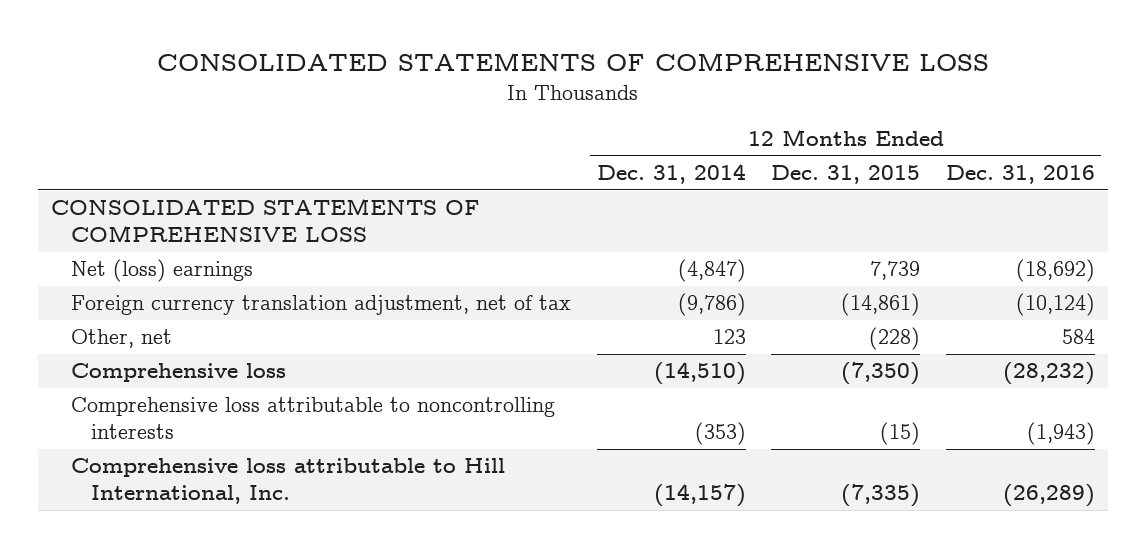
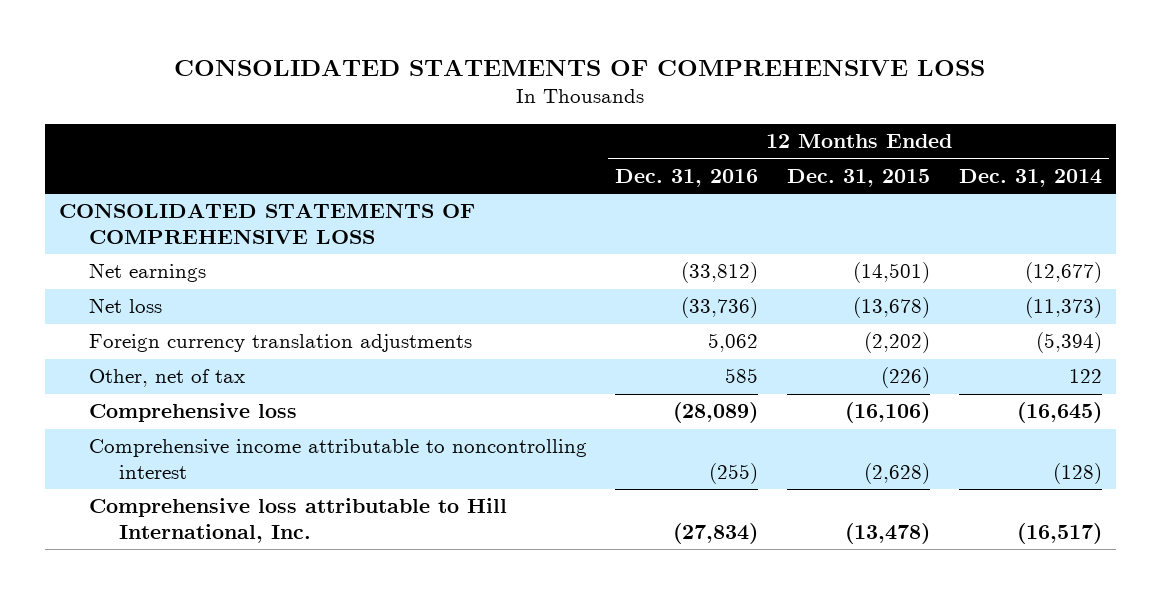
- | 12 Months Ended Dec. 31, 2014 | 12 Months Ended Dec. 31, 2015 | 12 Months Ended Dec. 31, 2016
+ | 12 Months Ended Dec. 31, 2016 | 12 Months Ended Dec. 31, 2015 | 12 Months Ended Dec. 31, 2014
- Net (loss) earnings | (4,847) | 7,739 | (18,692)
- Foreign currency translation adjustment, net of tax | (9,786) | (14,861) | (10,124)
- Other, net | 123 | (228) | 584
- Comprehensive loss | (14,510) | (7,350) | (28,232)
- Comprehensive loss attributable to noncontrolling interests | (353) | (15) | (1,943)
- Comprehensive loss attributable to Hill International, Inc. | (14,157) | (7,335) | (26,289)
+ Net earnings | (33,812) | (14,501) | (12,677)
+ Net loss | (33,736) | (13,678) | (11,373)
+ Foreign currency translation adjustments | 5,062 | (2,202) | (5,394)
+ Other, net of tax | 585 | (226) | 122
+ Comprehensive loss | (28,089) | (16,106) | (16,645)
+ Comprehensive income attributable to noncontrolling interest | (255) | (2,628) | (128)
+ Comprehensive loss attributable to Hill International, Inc. | (27,834) | (13,478) | (16,517)

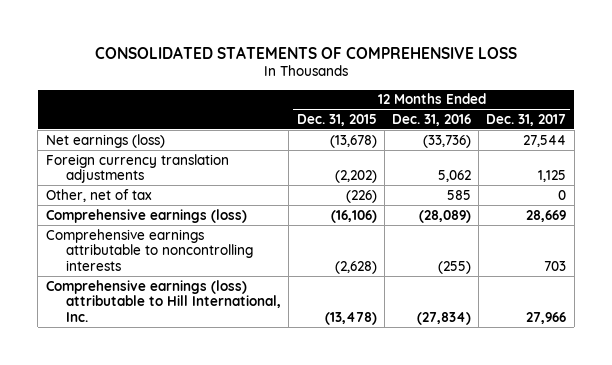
- | 12 Months Ended Dec. 31, 2016 | 12 Months Ended Dec. 31, 2015 | 12 Months Ended Dec. 31, 2014
+ | 12 Months Ended Dec. 31, 2015 | 12 Months Ended Dec. 31, 2016 | 12 Months Ended Dec. 31, 2017
- CONSOLIDATED STATEMENTS OF COMPREHENSIVE LOSS
- Net earnings | (33,812) | (14,501) | (12,677)
- Net loss | (33,736) | (13,678) | (11,373)
+ Net earnings (loss) | (13,678) | (33,736) | 27,544
- Comprehensive loss | (28,089) | (16,106) | (16,645)
- Comprehensive income attributable to noncontrolling interest | (255) | (2,628) | (128)
- Comprehensive loss attributable to Hill International, Inc. | (27,834) | (13,478) | (16,517)
+ Comprehensive earnings (loss) | (16,106) | (28,089) | 28,669
+ Comprehensive earnings attributable to noncontrolling interests | (2,628) | (255) | 703
+ Comprehensive earnings (loss) attributable to Hill International, Inc. | (13,478) | (27,834) | 27,966

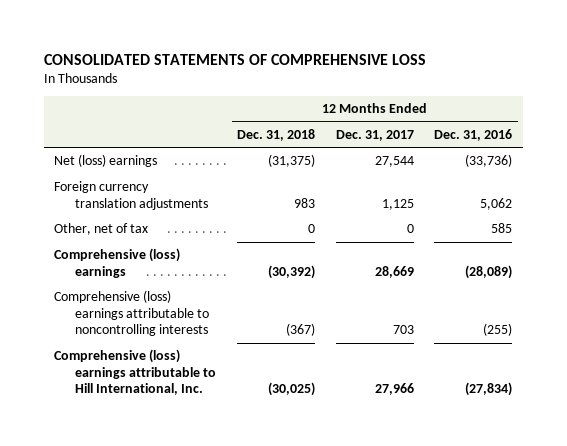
- | 12 Months Ended Dec. 31, 2015 | 12 Months Ended Dec. 31, 2016 | 12 Months Ended Dec. 31, 2017
+ | 12 Months Ended Dec. 31, 2018 | 12 Months Ended Dec. 31, 2017 | 12 Months Ended Dec. 31, 2016
- Net earnings (loss) | (13,678) | (33,736) | 27,544
+ Net (loss) earnings | (31,375) | 27,544 | (33,736)
- Comprehensive earnings (loss) | (16,106) | (28,089) | 28,669
- Comprehensive earnings attributable to noncontrolling interests | (2,628) | (255) | 703
- Comprehensive earnings (loss) attributable to Hill International, Inc. | (13,478) | (27,834) | 27,966
+ Comprehensive (loss) earnings | (30,392) | 28,669 | (28,089)
+ Comprehensive (loss) earnings attributable to noncontrolling interests | (367) | 703 | (255)
+ Comprehensive (loss) earnings attributable to Hill International, Inc. | (30,025) | 27,966 | (27,834)

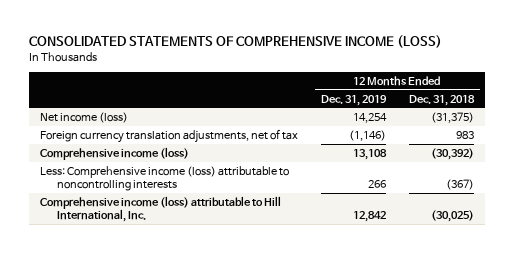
- CONSOLIDATED STATEMENTS OF COMPREHENSIVE LOSS
+ CONSOLIDATED STATEMENTS OF COMPREHENSIVE INCOME (LOSS)
- | 12 Months Ended Dec. 31, 2018 | 12 Months Ended Dec. 31, 2017 | 12 Months Ended Dec. 31, 2016
+ | 12 Months Ended Dec. 31, 2019 | 12 Months Ended Dec. 31, 2018
- Net (loss) earnings | (31,375) | 27,544 | (33,736)
- Foreign currency translation adjustments | 983 | 1,125 | 5,062
- Other, net of tax | 0 | 0 | 585
- Comprehensive (loss) earnings | (30,392) | 28,669 | (28,089)
- Comprehensive (loss) earnings attributable to noncontrolling interests | (367) | 703 | (255)
- Comprehensive (loss) earnings attributable to Hill International, Inc. | (30,025) | 27,966 | (27,834)
+ Net income (loss) | 14,254 | (31,375)
+ Foreign currency translation adjustments, net of tax | (1,146) | 983
+ Comprehensive income (loss) | 13,108 | (30,392)
+ Less: Comprehensive income (loss) attributable to noncontrolling interests | 266 | (367)
+ Comprehensive income (loss) attributable to Hill International, Inc. | 12,842 | (30,025)

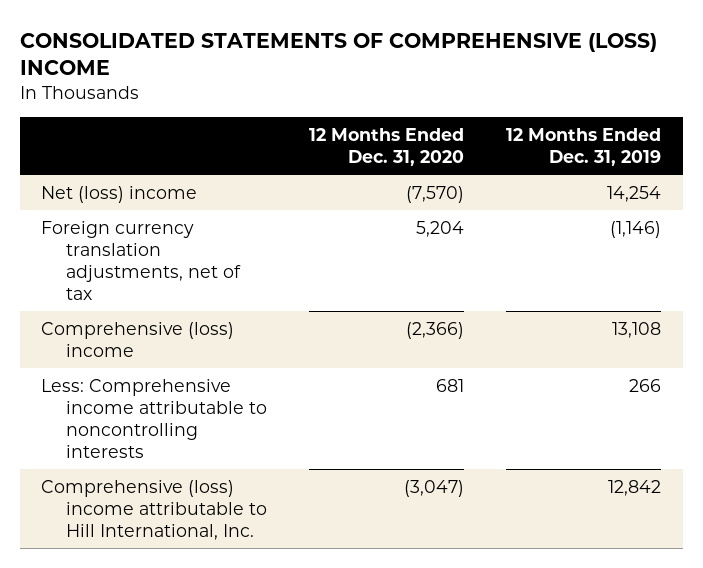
- CONSOLIDATED STATEMENTS OF COMPREHENSIVE INCOME (LOSS)
+ CONSOLIDATED STATEMENTS OF COMPREHENSIVE (LOSS) INCOME
- | 12 Months Ended Dec. 31, 2019 | 12 Months Ended Dec. 31, 2018
+ | 12 Months Ended Dec. 31, 2020 | 12 Months Ended Dec. 31, 2019
- Net income (loss) | 14,254 | (31,375)
+ Net (loss) income | (7,570) | 14,254
- Comprehensive income (loss) | 13,108 | (30,392)
- Less: Comprehensive income (loss) attributable to noncontrolling interests | 266 | (367)
- Comprehensive income (loss) attributable to Hill International, Inc. | 12,842 | (30,025)
+ Comprehensive (loss) income | (2,366) | 13,108
+ Less: Comprehensive income attributable to noncontrolling interests | 681 | 266
+ Comprehensive (loss) income attributable to Hill International, Inc. | (3,047) | 12,842

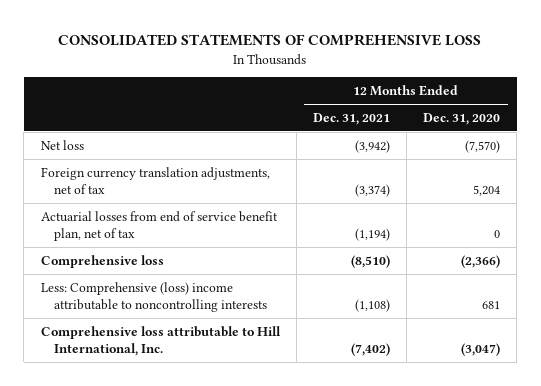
- CONSOLIDATED STATEMENTS OF COMPREHENSIVE (LOSS) INCOME
+ CONSOLIDATED STATEMENTS OF COMPREHENSIVE LOSS
- | 12 Months Ended Dec. 31, 2020 | 12 Months Ended Dec. 31, 2019
+ | 12 Months Ended Dec. 31, 2021 | 12 Months Ended Dec. 31, 2020
- Net (loss) income | (7,570) | 14,254
+ Net loss | (3,942) | (7,570)
- Comprehensive (loss) income | (2,366) | 13,108
- Less: Comprehensive income attributable to noncontrolling interests | 681 | 266
- Comprehensive (loss) income attributable to Hill International, Inc. | (3,047) | 12,842
+ Actuarial losses from end of service benefit plan, net of tax | (1,194) | 0
+ Comprehensive loss | (8,510) | (2,366)
+ Less: Comprehensive (loss) income attributable to noncontrolling interests | (1,108) | 681
+ Comprehensive loss attributable to Hill International, Inc. | (7,402) | (3,047)

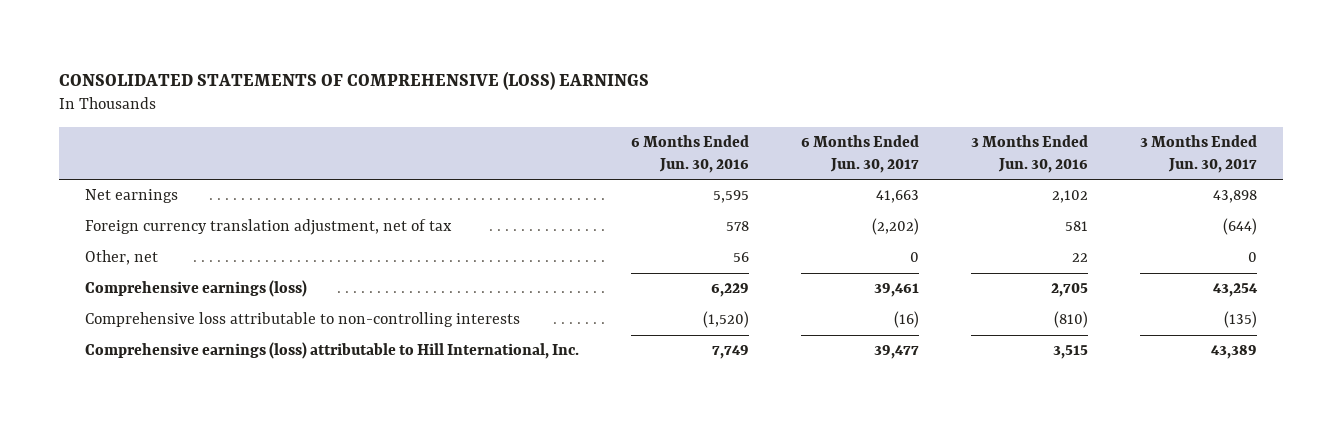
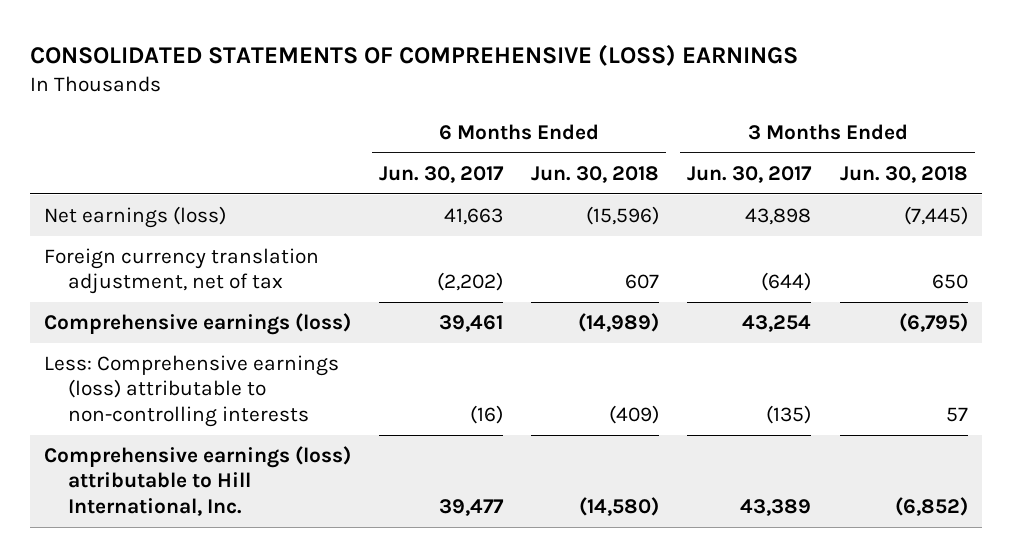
- | 6 Months Ended Jun. 30, 2016 | 6 Months Ended Jun. 30, 2017 | 3 Months Ended Jun. 30, 2016 | 3 Months Ended Jun. 30, 2017
+ | 6 Months Ended Jun. 30, 2017 | 6 Months Ended Jun. 30, 2018 | 3 Months Ended Jun. 30, 2017 | 3 Months Ended Jun. 30, 2018
- Net earnings | 5,595 | 41,663 | 2,102 | 43,898
+ Net earnings (loss) | 41,663 | (15,596) | 43,898 | (7,445)
- Other, net | 56 | 0 | 22 | 0
- Comprehensive loss attributable to non-controlling interests | (1,520) | (16) | (810) | (135)
+ Less: Comprehensive earnings (loss) attributable to non-controlling interests | (16) | (409) | (135) | 57

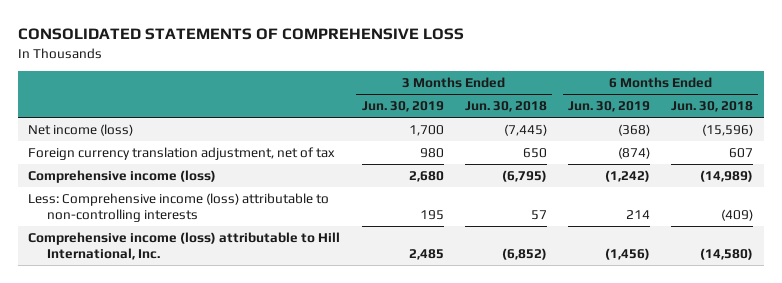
- CONSOLIDATED STATEMENTS OF COMPREHENSIVE (LOSS) EARNINGS
+ CONSOLIDATED STATEMENTS OF COMPREHENSIVE LOSS
- | 6 Months Ended Jun. 30, 2017 | 6 Months Ended Jun. 30, 2018 | 3 Months Ended Jun. 30, 2017 | 3 Months Ended Jun. 30, 2018
+ | 3 Months Ended Jun. 30, 2019 | 3 Months Ended Jun. 30, 2018 | 6 Months Ended Jun. 30, 2019 | 6 Months Ended Jun. 30, 2018
- Net earnings (loss) | 41,663 | (15,596) | 43,898 | (7,445)
+ Net income (loss) | 1,700 | (7,445) | (368) | (15,596)
- Comprehensive earnings (loss) | 39,461 | (14,989) | 43,254 | (6,795)
- Less: Comprehensive earnings (loss) attributable to non-controlling interests | (16) | (409) | (135) | 57
- Comprehensive earnings (loss) attributable to Hill International, Inc. | 39,477 | (14,580) | 43,389 | (6,852)
+ Comprehensive income (loss) | 2,680 | (6,795) | (1,242) | (14,989)
+ Less: Comprehensive income (loss) attributable to non-controlling interests | 195 | 57 | 214 | (409)
+ Comprehensive income (loss) attributable to Hill International, Inc. | 2,485 | (6,852) | (1,456) | (14,580)

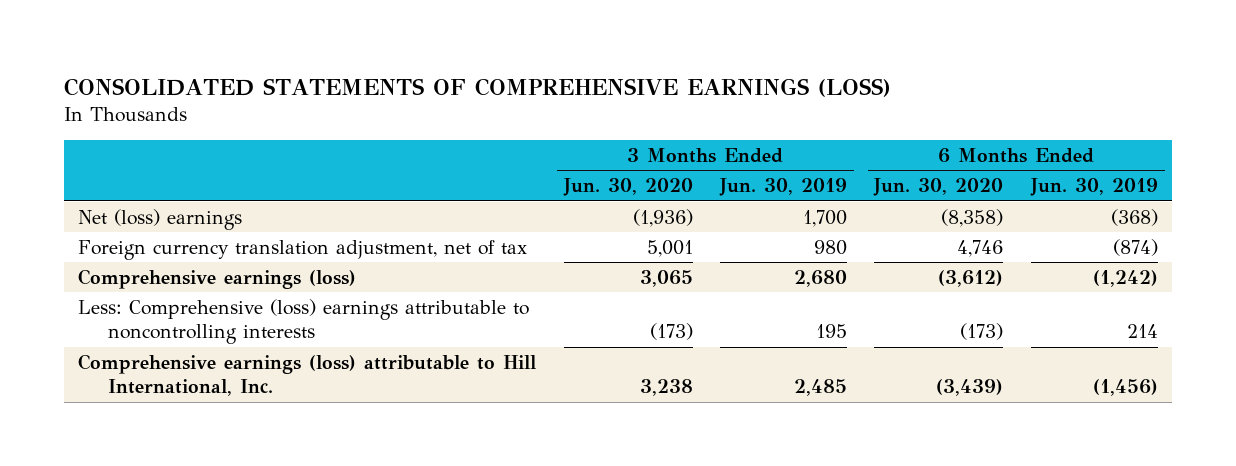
- CONSOLIDATED STATEMENTS OF COMPREHENSIVE LOSS
+ CONSOLIDATED STATEMENTS OF COMPREHENSIVE EARNINGS (LOSS)
- | 3 Months Ended Jun. 30, 2019 | 3 Months Ended Jun. 30, 2018 | 6 Months Ended Jun. 30, 2019 | 6 Months Ended Jun. 30, 2018
+ | 3 Months Ended Jun. 30, 2020 | 3 Months Ended Jun. 30, 2019 | 6 Months Ended Jun. 30, 2020 | 6 Months Ended Jun. 30, 2019
- Net income (loss) | 1,700 | (7,445) | (368) | (15,596)
+ Net (loss) earnings | (1,936) | 1,700 | (8,358) | (368)
- Comprehensive income (loss) | 2,680 | (6,795) | (1,242) | (14,989)
- Less: Comprehensive income (loss) attributable to non-controlling interests | 195 | 57 | 214 | (409)
- Comprehensive income (loss) attributable to Hill International, Inc. | 2,485 | (6,852) | (1,456) | (14,580)
+ Comprehensive earnings (loss) | 3,065 | 2,680 | (3,612) | (1,242)
+ Less: Comprehensive (loss) earnings attributable to noncontrolling interests | (173) | 195 | (173) | 214
+ Comprehensive earnings (loss) attributable to Hill International, Inc. | 3,238 | 2,485 | (3,439) | (1,456)

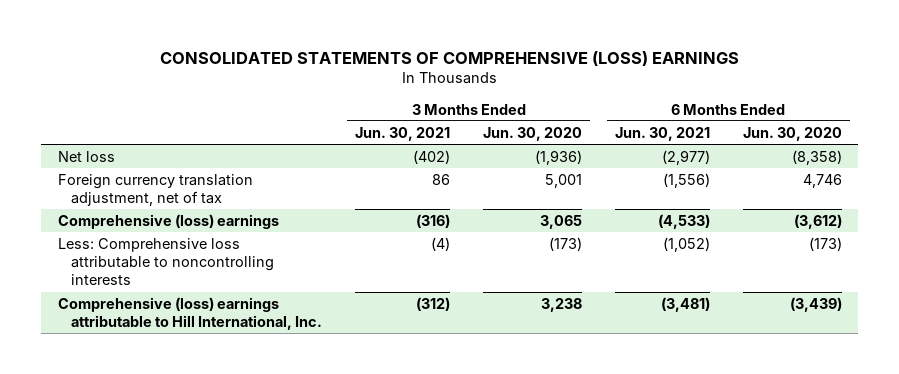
- CONSOLIDATED STATEMENTS OF COMPREHENSIVE EARNINGS (LOSS)
+ CONSOLIDATED STATEMENTS OF COMPREHENSIVE (LOSS) EARNINGS
- | 3 Months Ended Jun. 30, 2020 | 3 Months Ended Jun. 30, 2019 | 6 Months Ended Jun. 30, 2020 | 6 Months Ended Jun. 30, 2019
+ | 3 Months Ended Jun. 30, 2021 | 3 Months Ended Jun. 30, 2020 | 6 Months Ended Jun. 30, 2021 | 6 Months Ended Jun. 30, 2020
- Net (loss) earnings | (1,936) | 1,700 | (8,358) | (368)
+ Net loss | (402) | (1,936) | (2,977) | (8,358)
- Comprehensive earnings (loss) | 3,065 | 2,680 | (3,612) | (1,242)
- Less: Comprehensive (loss) earnings attributable to noncontrolling interests | (173) | 195 | (173) | 214
- Comprehensive earnings (loss) attributable to Hill International, Inc. | 3,238 | 2,485 | (3,439) | (1,456)
+ Comprehensive (loss) earnings | (316) | 3,065 | (4,533) | (3,612)
+ Less: Comprehensive loss attributable to noncontrolling interests | (4) | (173) | (1,052) | (173)
+ Comprehensive (loss) earnings attributable to Hill International, Inc. | (312) | 3,238 | (3,481) | (3,439)

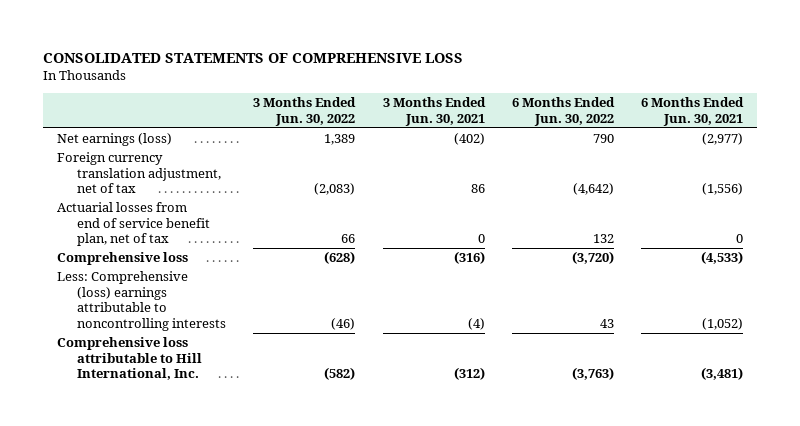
- CONSOLIDATED STATEMENTS OF COMPREHENSIVE (LOSS) EARNINGS
+ CONSOLIDATED STATEMENTS OF COMPREHENSIVE LOSS
- | 3 Months Ended Jun. 30, 2021 | 3 Months Ended Jun. 30, 2020 | 6 Months Ended Jun. 30, 2021 | 6 Months Ended Jun. 30, 2020
+ | 3 Months Ended Jun. 30, 2022 | 3 Months Ended Jun. 30, 2021 | 6 Months Ended Jun. 30, 2022 | 6 Months Ended Jun. 30, 2021
- Net loss | (402) | (1,936) | (2,977) | (8,358)
+ Net earnings (loss) | 1,389 | (402) | 790 | (2,977)
- Comprehensive (loss) earnings | (316) | 3,065 | (4,533) | (3,612)
- Less: Comprehensive loss attributable to noncontrolling interests | (4) | (173) | (1,052) | (173)
- Comprehensive (loss) earnings attributable to Hill International, Inc. | (312) | 3,238 | (3,481) | (3,439)
+ Actuarial losses from end of service benefit plan, net of tax | 66 | 0 | 132 | 0
+ Comprehensive loss | (628) | (316) | (3,720) | (4,533)
+ Less: Comprehensive (loss) earnings attributable to noncontrolling interests | (46) | (4) | 43 | (1,052)
+ Comprehensive loss attributable to Hill International, Inc. | (582) | (312) | (3,763) | (3,481)

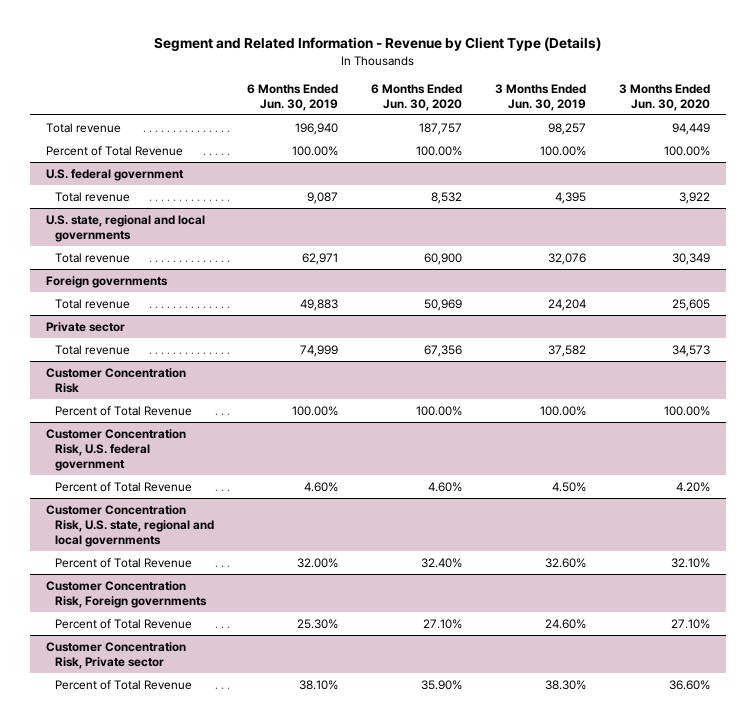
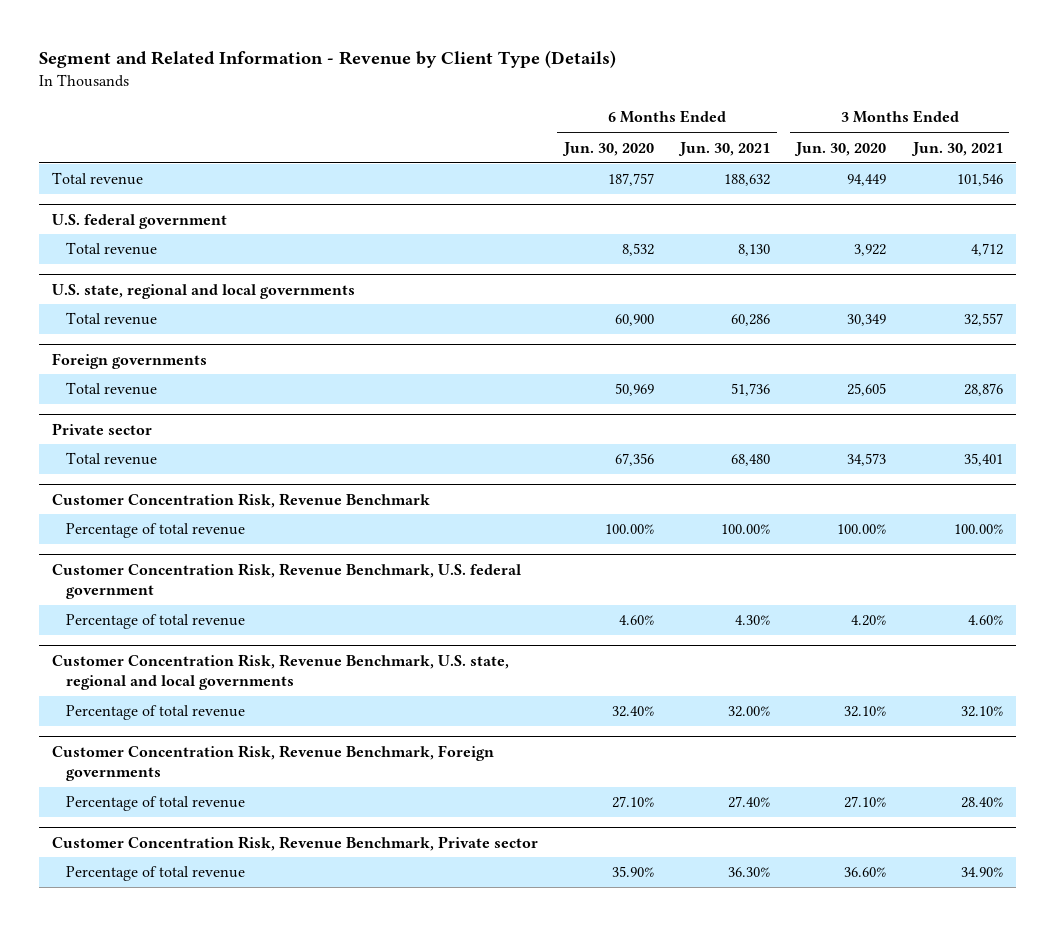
- | 6 Months Ended Jun. 30, 2019 | 6 Months Ended Jun. 30, 2020 | 3 Months Ended Jun. 30, 2019 | 3 Months Ended Jun. 30, 2020
+ | 6 Months Ended Jun. 30, 2020 | 6 Months Ended Jun. 30, 2021 | 3 Months Ended Jun. 30, 2020 | 3 Months Ended Jun. 30, 2021
- Percent of Total Revenue | 100.00% | 100.00% | 100.00% | 100.00%
- Customer Concentration Risk
- Percent of Total Revenue | 100.00% | 100.00% | 100.00% | 100.00%
- Customer Concentration Risk, U.S. federal government
- Percent of Total Revenue | 4.60% | 4.60% | 4.50% | 4.20%
- Customer Concentration Risk, U.S. state, regional and local governments
- Percent of Total Revenue | 32.00% | 32.40% | 32.60% | 32.10%
- Customer Concentration Risk, Foreign governments
- Percent of Total Revenue | 25.30% | 27.10% | 24.60% | 27.10%
- Customer Concentration Risk, Private sector
- Percent of Total Revenue | 38.10% | 35.90% | 38.30% | 36.60%
+ Customer Concentration Risk, Revenue Benchmark
+ Percentage of total revenue | 100.00% | 100.00% | 100.00% | 100.00%
+ Customer Concentration Risk, Revenue Benchmark, U.S. federal government
+ Percentage of total revenue | 4.60% | 4.30% | 4.20% | 4.60%
+ Customer Concentration Risk, Revenue Benchmark, U.S. state, regional and local governments
+ Percentage of total revenue | 32.40% | 32.00% | 32.10% | 32.10%
+ Customer Concentration Risk, Revenue Benchmark, Foreign governments
+ Percentage of total revenue | 27.10% | 27.40% | 27.10% | 28.40%
+ Customer Concentration Risk, Revenue Benchmark, Private sector
+ Percentage of total revenue | 35.90% | 36.30% | 36.60% | 34.90%

